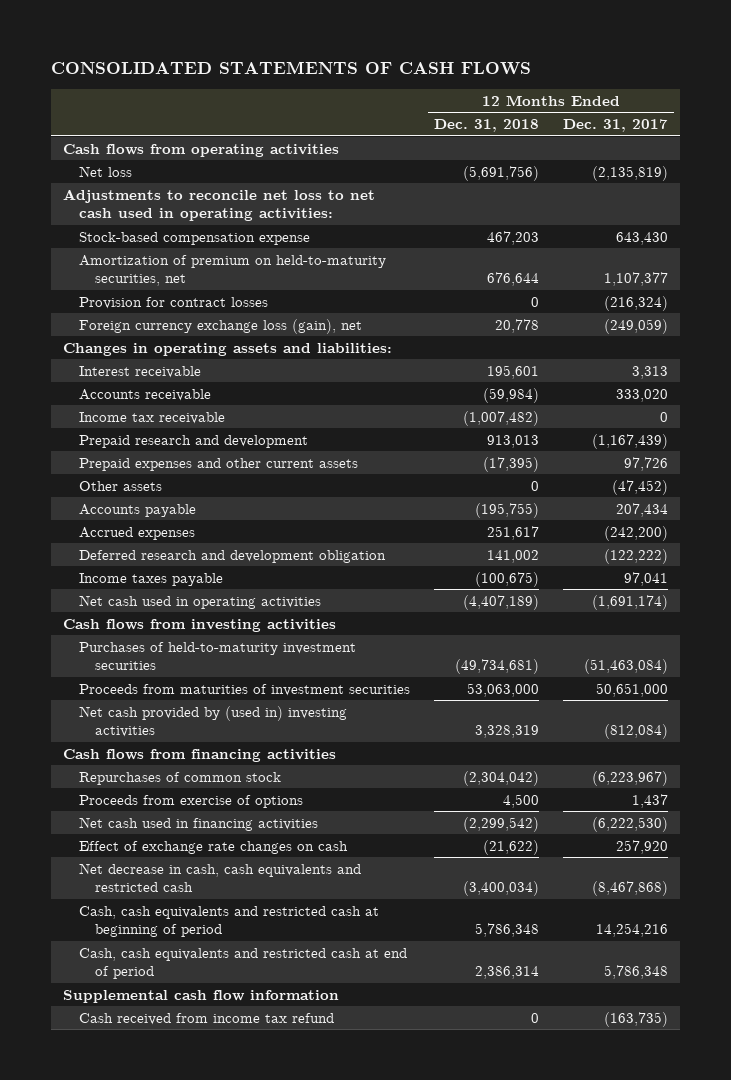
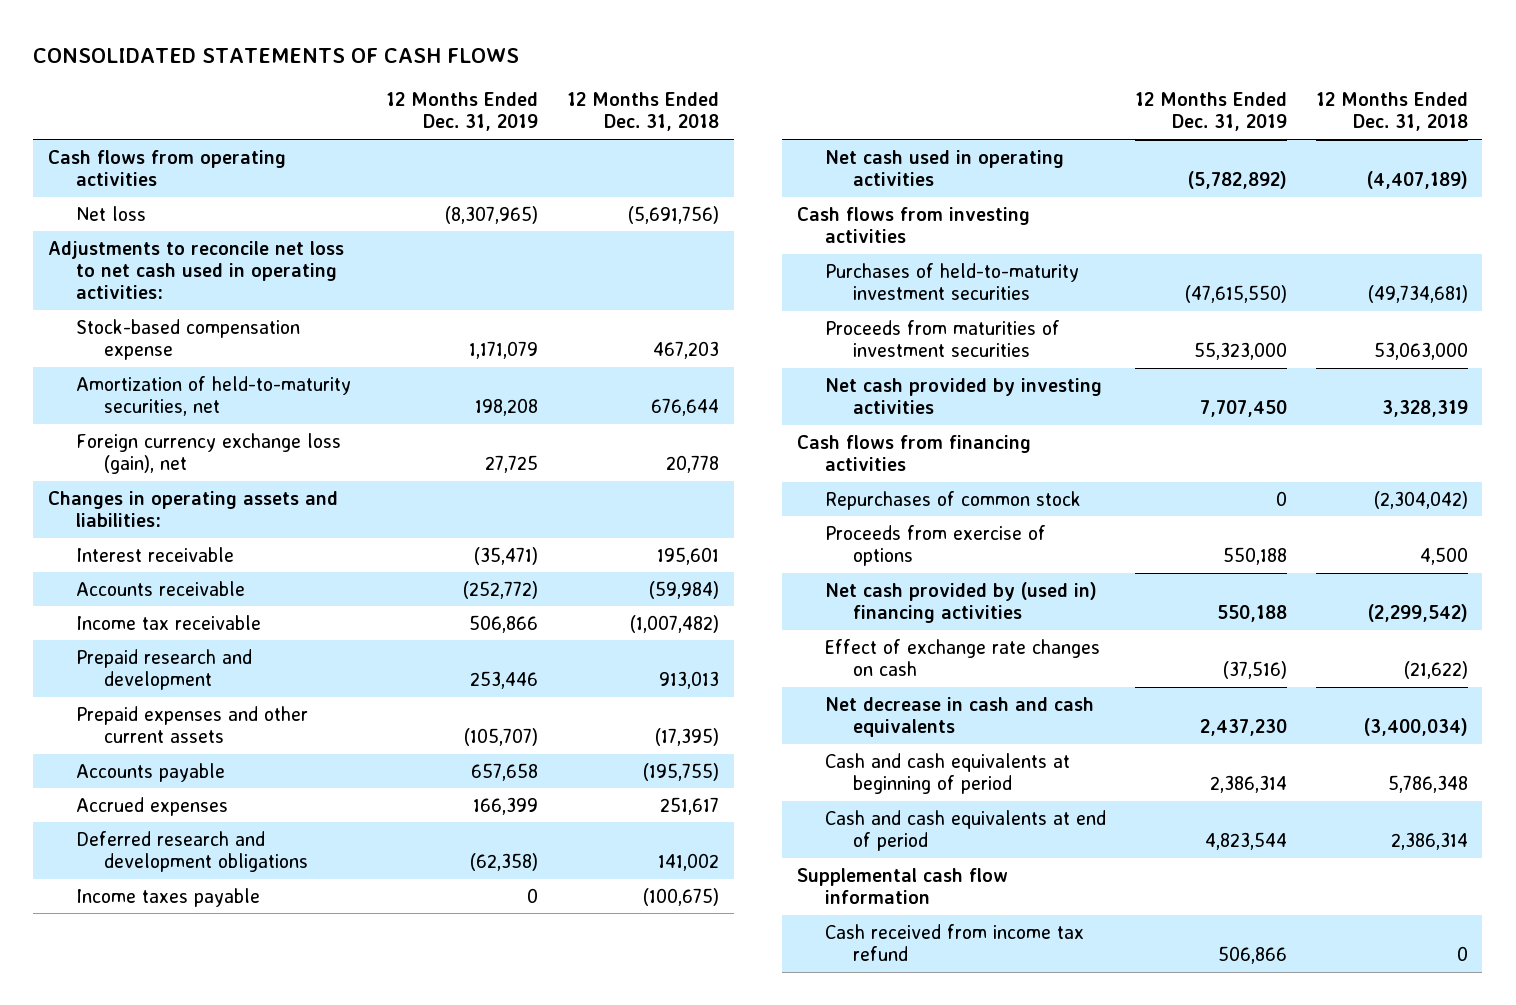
- | 12 Months Ended Dec. 31, 2018 | 12 Months Ended Dec. 31, 2017
+ | 12 Months Ended Dec. 31, 2019 | 12 Months Ended Dec. 31, 2018
- Amortization of premium on held-to-maturity securities, net | 676,644 | 1,107,377
- Provision for contract losses | 0 | (216,324)
+ Amortization of held-to-maturity securities, net | 198,208 | 676,644
- Other assets | 0 | (47,452)
- Deferred research and development obligation | 141,002 | (122,222)
+ Deferred research and development obligations | (62,358) | 141,002
- Net cash provided by (used in) investing activities | 3,328,319 | (812,084)
+ Net cash provided by investing activities | 7,707,450 | 3,328,319
- Net cash used in financing activities | (2,299,542) | (6,222,530)
+ Net cash provided by (used in) financing activities | 550,188 | (2,299,542)
- Net decrease in cash, cash equivalents and restricted cash | (3,400,034) | (8,467,868)
- Cash, cash equivalents and restricted cash at beginning of period | 5,786,348 | 14,254,216
- Cash, cash equivalents and restricted cash at end of period | 2,386,314 | 5,786,348
+ Net decrease in cash and cash equivalents | 2,437,230 | (3,400,034)
+ Cash and cash equivalents at beginning of period | 2,386,314 | 5,786,348
+ Cash and cash equivalents at end of period | 4,823,544 | 2,386,314

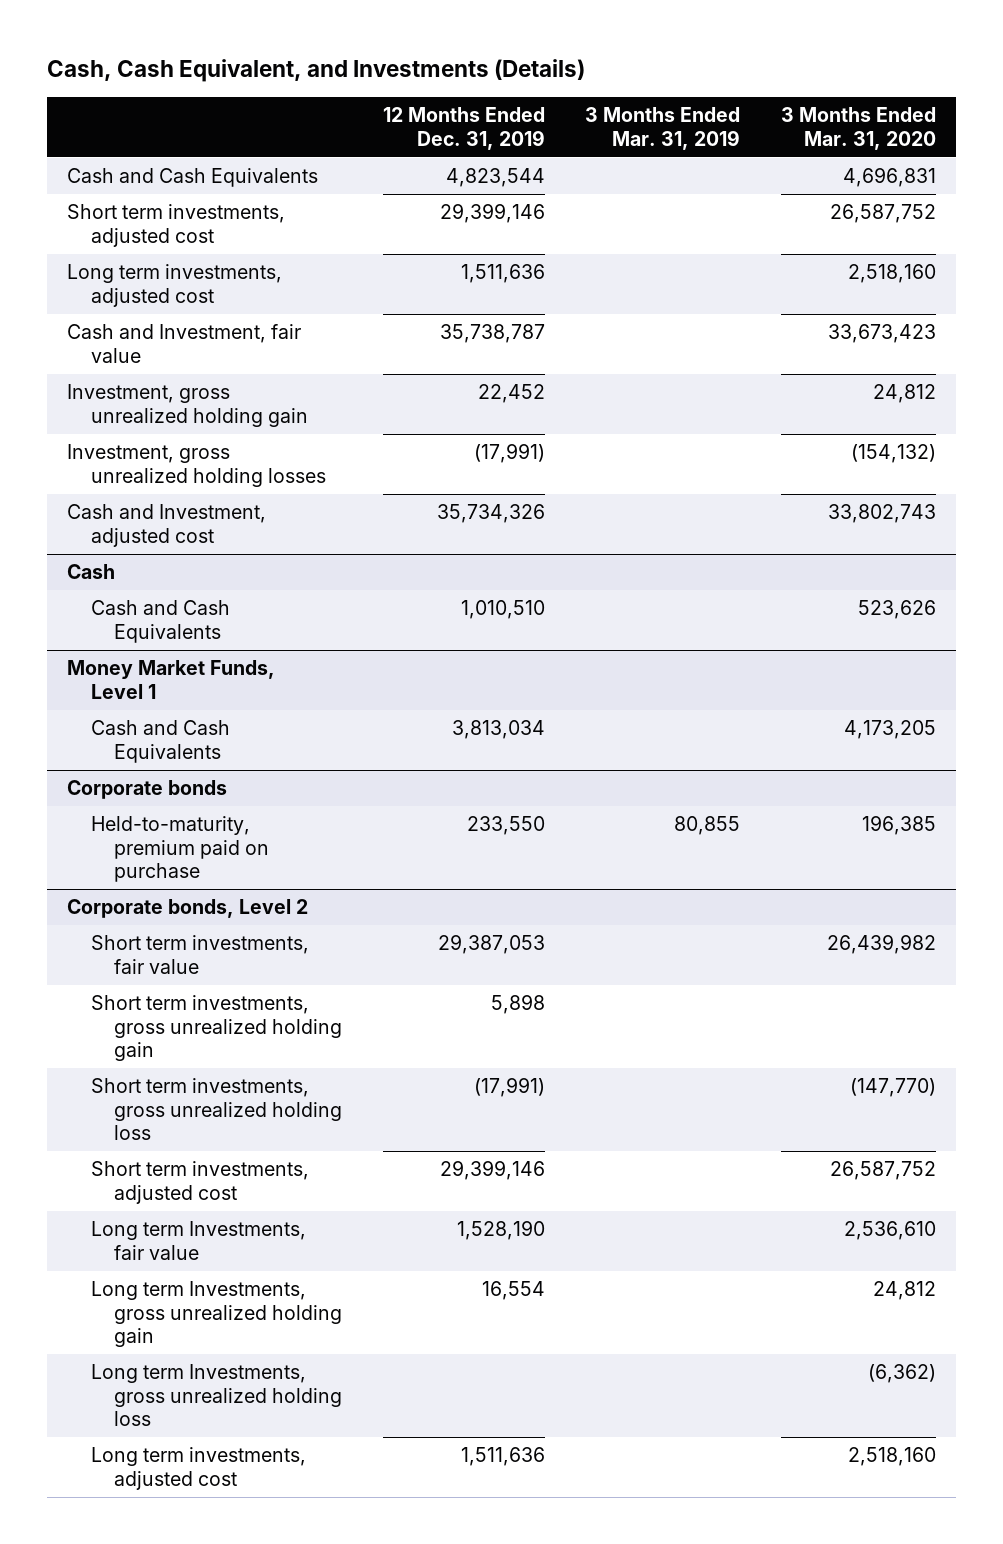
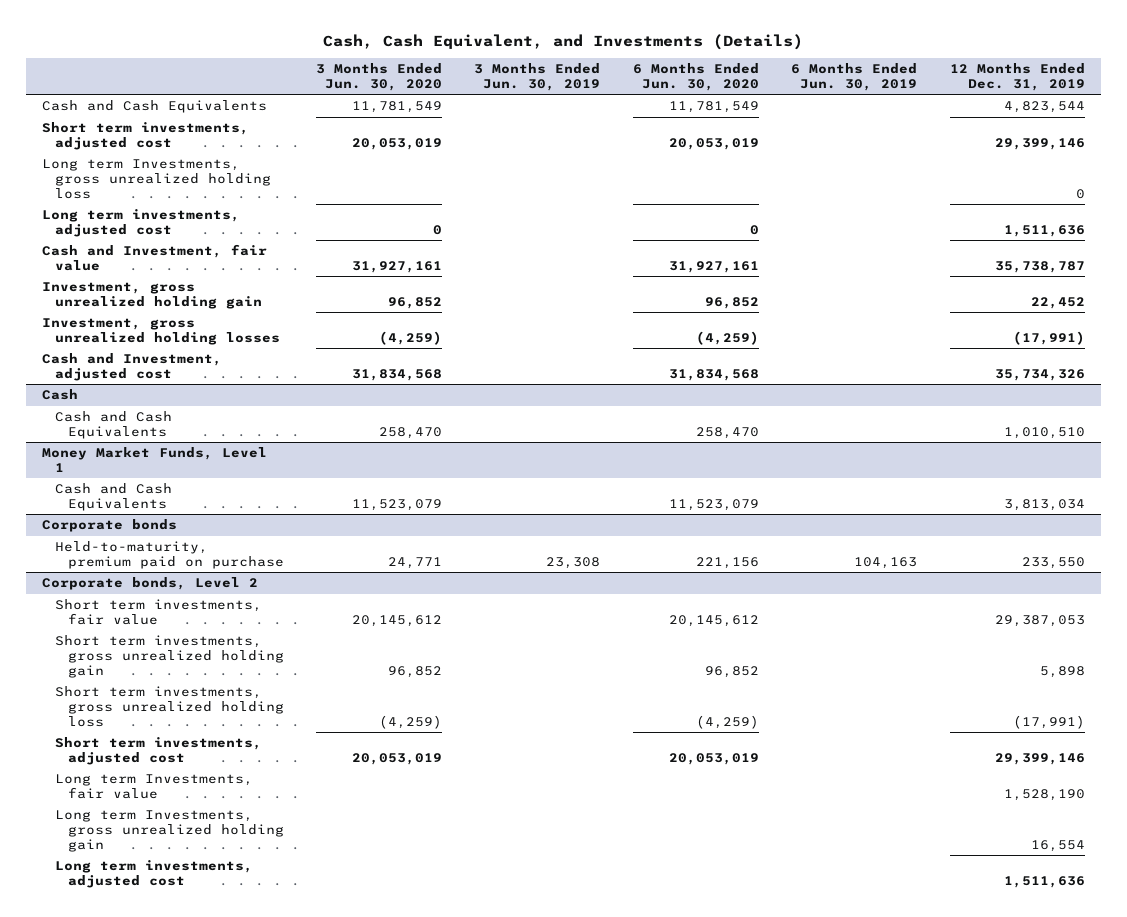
- | 12 Months Ended Dec. 31, 2019 | 3 Months Ended Mar. 31, 2019 | 3 Months Ended Mar. 31, 2020
+ | 3 Months Ended Jun. 30, 2020 | 3 Months Ended Jun. 30, 2019 | 6 Months Ended Jun. 30, 2020 | 6 Months Ended Jun. 30, 2019 | 12 Months Ended Dec. 31, 2019
+ Long term Investments, gross unrealized holding loss | | | | | 0
@ Corporate bonds, Level 2
- Long term Investments, gross unrealized holding loss | | | (6,362)

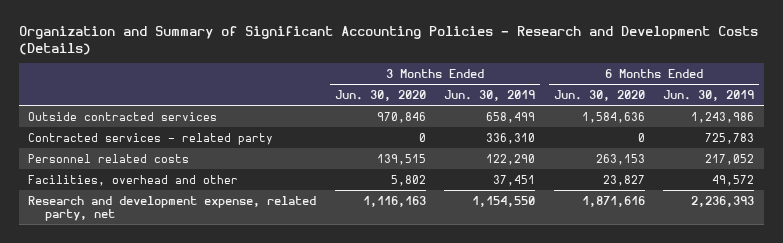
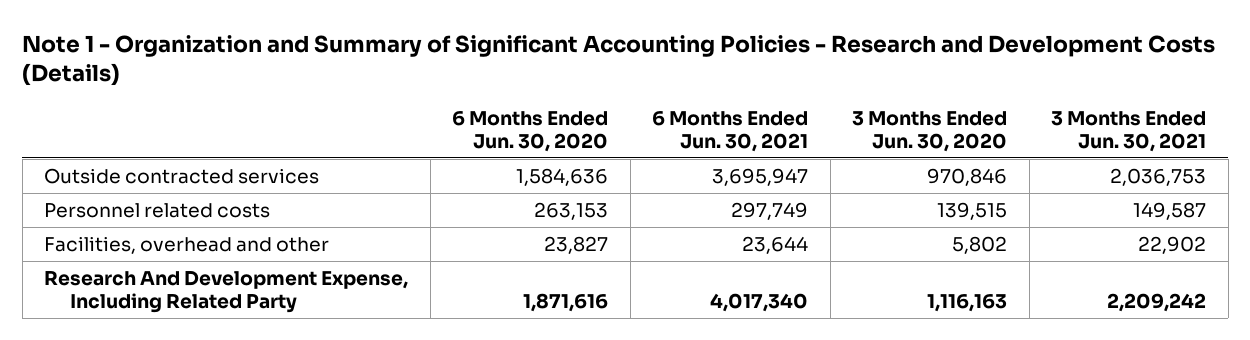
- Organization and Summary of Significant Accounting Policies - Research and Development Costs (Details)
+ Note 1 - Organization and Summary of Significant Accounting Policies - Research and Development Costs (Details)
- | 3 Months Ended Jun. 30, 2020 | 3 Months Ended Jun. 30, 2019 | 6 Months Ended Jun. 30, 2020 | 6 Months Ended Jun. 30, 2019
+ | 6 Months Ended Jun. 30, 2020 | 6 Months Ended Jun. 30, 2021 | 3 Months Ended Jun. 30, 2020 | 3 Months Ended Jun. 30, 2021
- Contracted services - related party | 0 | 336,310 | 0 | 725,783
- Research and development expense, related party, net | 1,116,163 | 1,154,550 | 1,871,616 | 2,236,393
+ Research And Development Expense, Including Related Party | 1,871,616 | 4,017,340 | 1,116,163 | 2,209,242

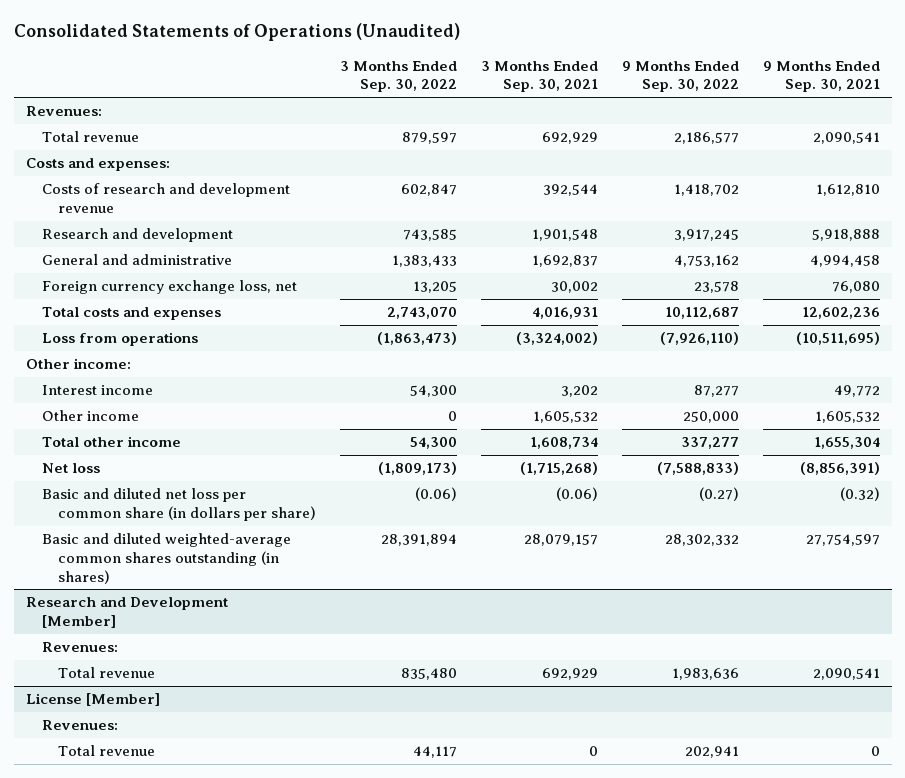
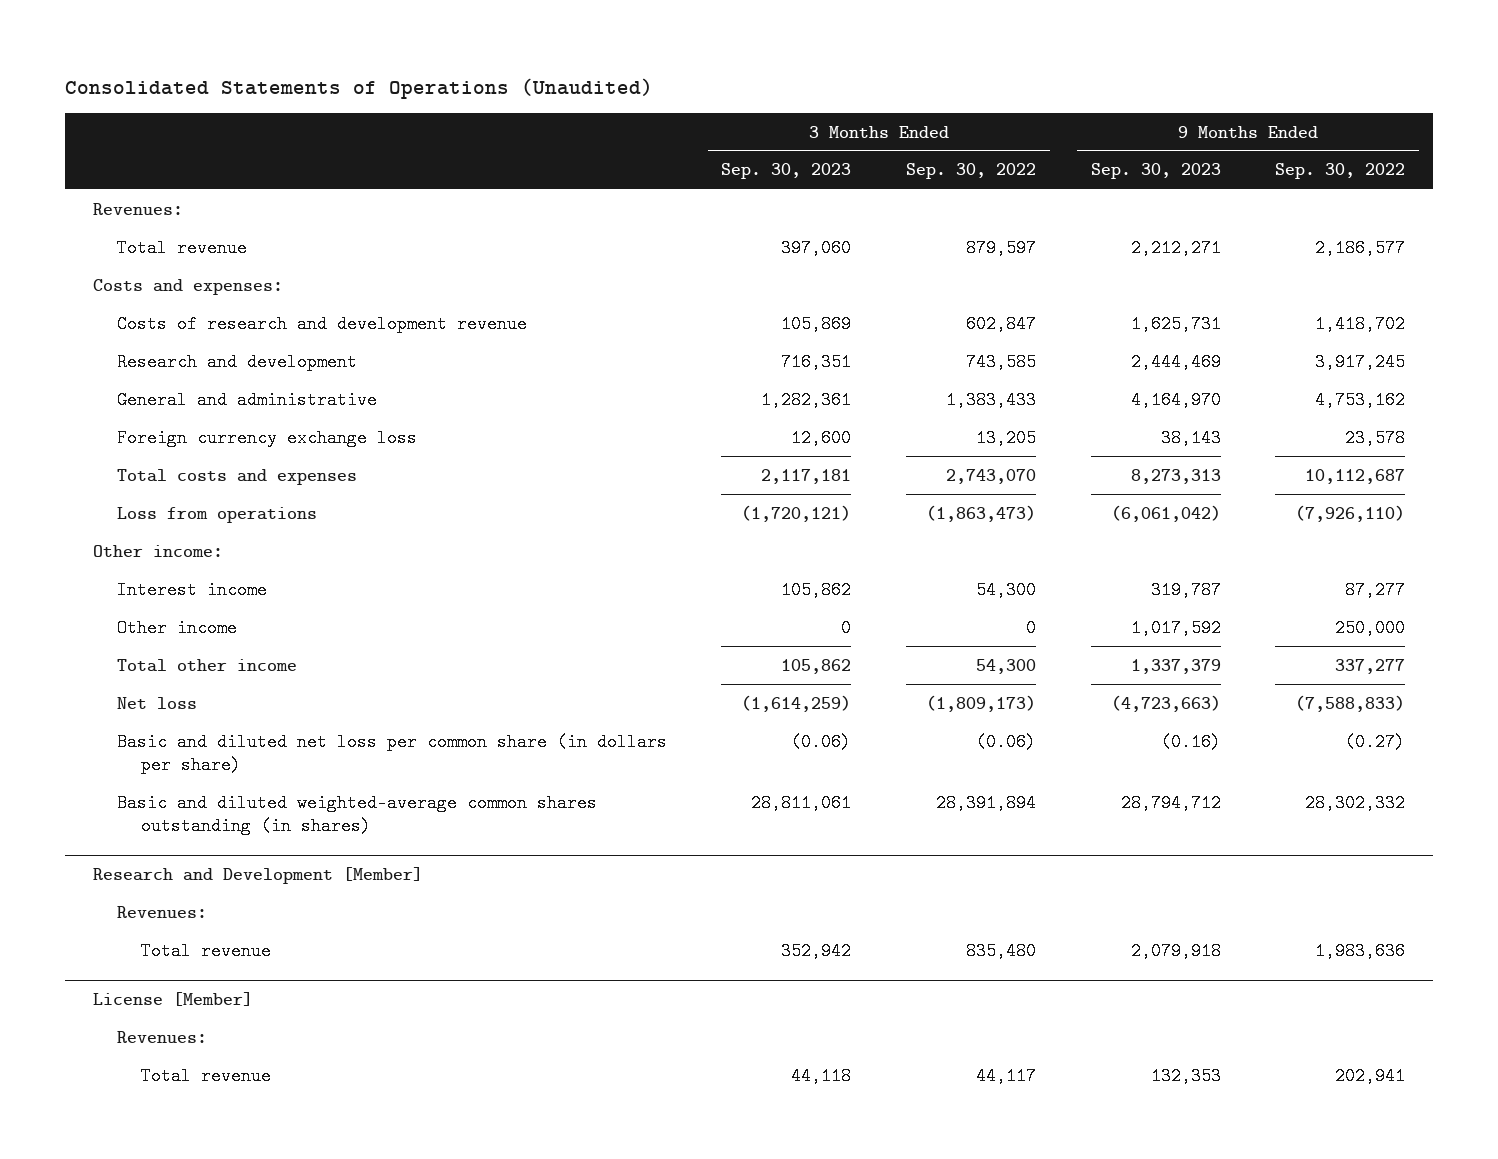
- | 3 Months Ended Sep. 30, 2022 | 3 Months Ended Sep. 30, 2021 | 9 Months Ended Sep. 30, 2022 | 9 Months Ended Sep. 30, 2021
+ | 3 Months Ended Sep. 30, 2023 | 3 Months Ended Sep. 30, 2022 | 9 Months Ended Sep. 30, 2023 | 9 Months Ended Sep. 30, 2022
- Foreign currency exchange loss, net | 13,205 | 30,002 | 23,578 | 76,080
+ Foreign currency exchange loss | 12,600 | 13,205 | 38,143 | 23,578

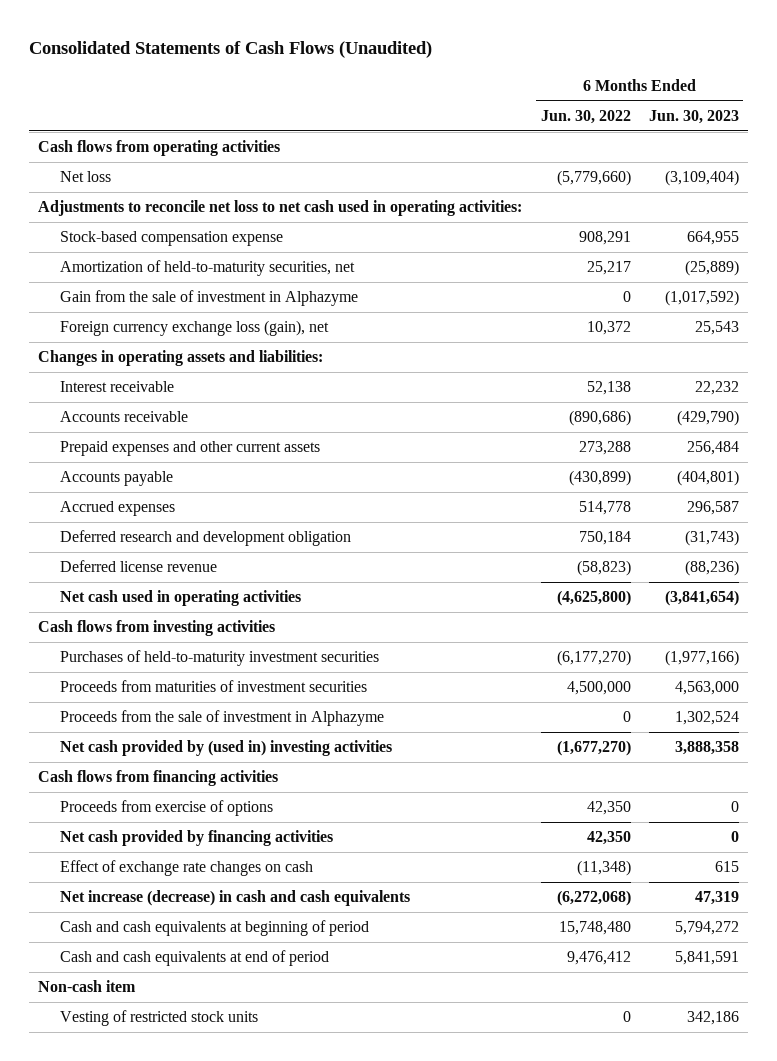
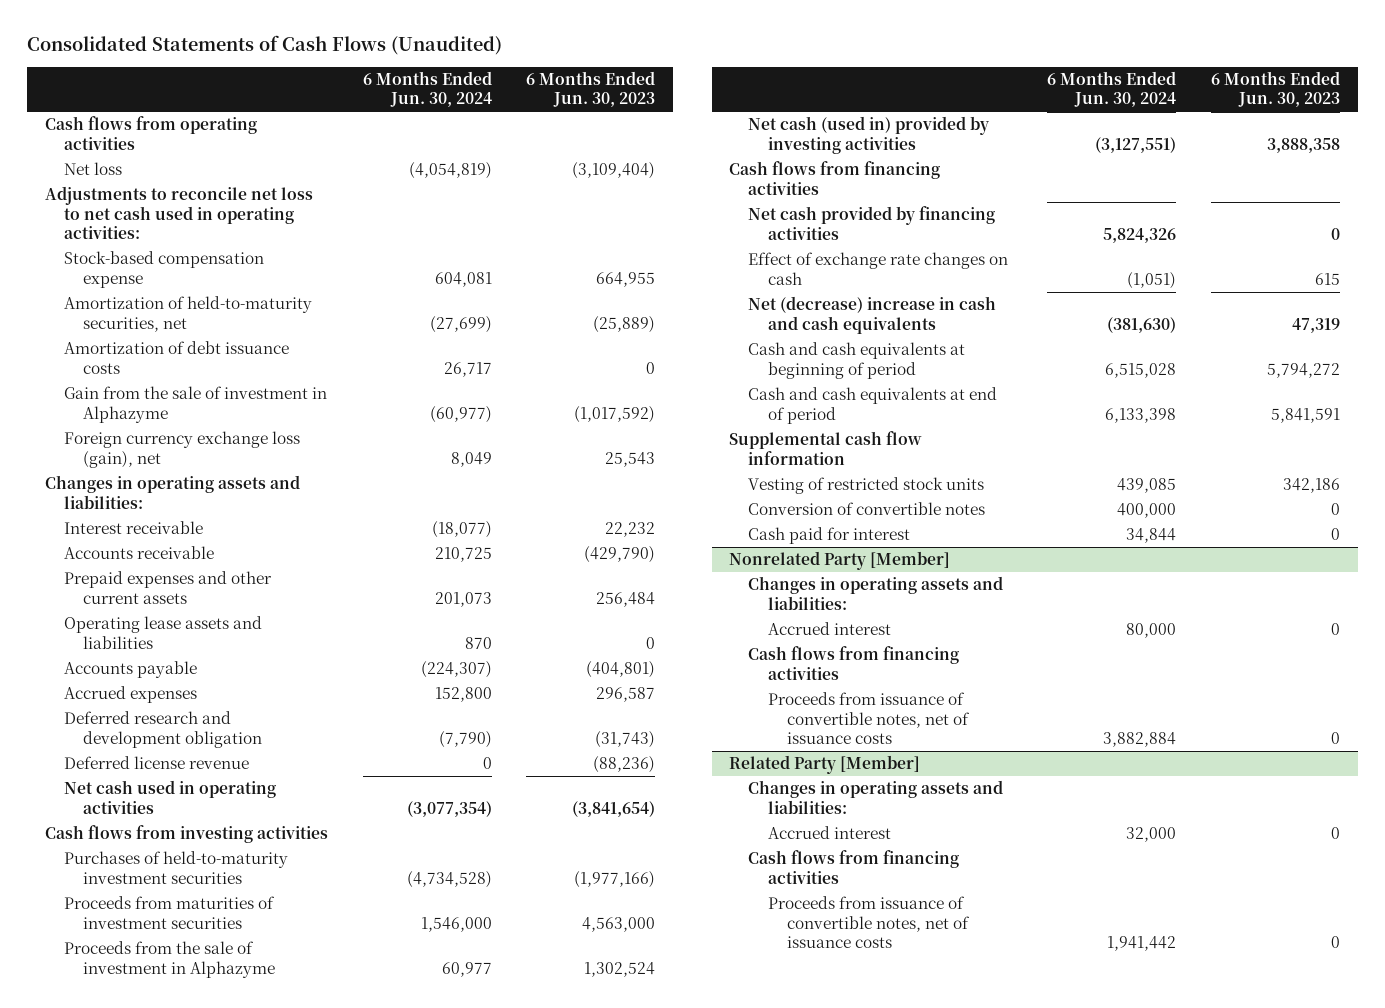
- | 6 Months Ended Jun. 30, 2022 | 6 Months Ended Jun. 30, 2023
+ | 6 Months Ended Jun. 30, 2024 | 6 Months Ended Jun. 30, 2023
+ Amortization of debt issuance costs | 26,717 | 0
+ Operating lease assets and liabilities | 870 | 0
- Net cash provided by (used in) investing activities | (1,677,270) | 3,888,358
+ Net cash (used in) provided by investing activities | (3,127,551) | 3,888,358
- Proceeds from exercise of options | 42,350 | 0
- Net increase (decrease) in cash and cash equivalents | (6,272,068) | 47,319
+ Net (decrease) increase in cash and cash equivalents | (381,630) | 47,319
- Non-cash item
+ Supplemental cash flow information
+ Conversion of convertible notes | 400,000 | 0
+ Cash paid for interest | 34,844 | 0
+ Nonrelated Party [Member]
+ Changes in operating assets and liabilities:
+ Accrued interest | 80,000 | 0
+ Cash flows from financing activities
+ Proceeds from issuance of convertible notes, net of issuance costs | 3,882,884 | 0
+ Related Party [Member]
+ Changes in operating assets and liabilities:
+ Accrued interest | 32,000 | 0
+ Cash flows from financing activities
+ Proceeds from issuance of convertible notes, net of issuance costs | 1,941,442 | 0

